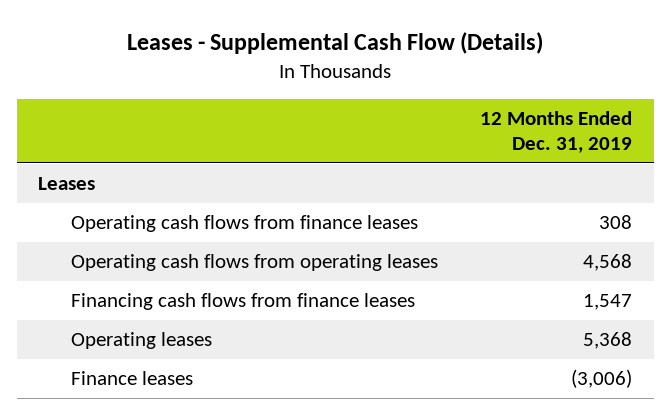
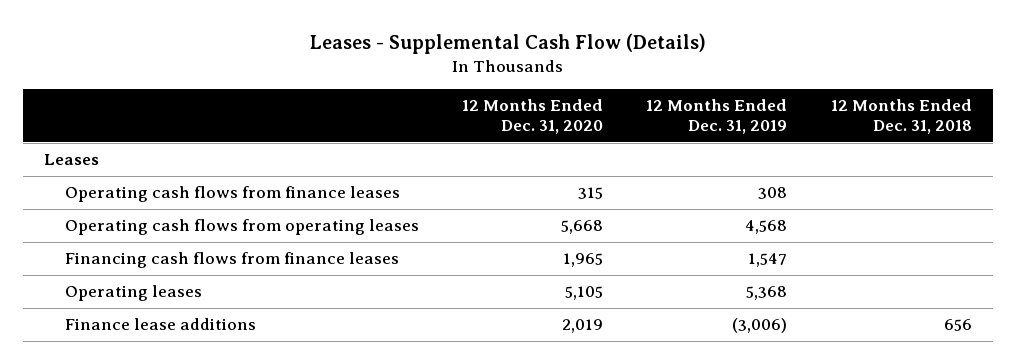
- | 12 Months Ended Dec. 31, 2019
+ | 12 Months Ended Dec. 31, 2020 | 12 Months Ended Dec. 31, 2019 | 12 Months Ended Dec. 31, 2018
- Finance leases | (3,006)
+ Finance lease additions | 2,019 | (3,006) | 656

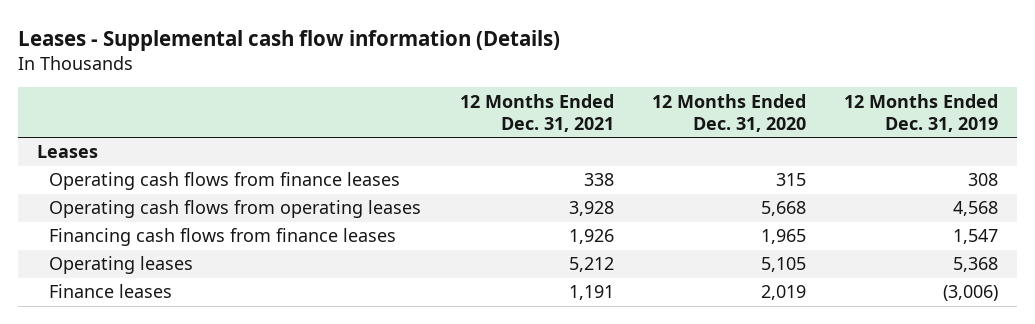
- Leases - Supplemental Cash Flow (Details)
+ Leases - Supplemental cash flow information (Details)
- | 12 Months Ended Dec. 31, 2020 | 12 Months Ended Dec. 31, 2019 | 12 Months Ended Dec. 31, 2018
+ | 12 Months Ended Dec. 31, 2021 | 12 Months Ended Dec. 31, 2020 | 12 Months Ended Dec. 31, 2019
- Finance lease additions | 2,019 | (3,006) | 656
+ Finance leases | 1,191 | 2,019 | (3,006)

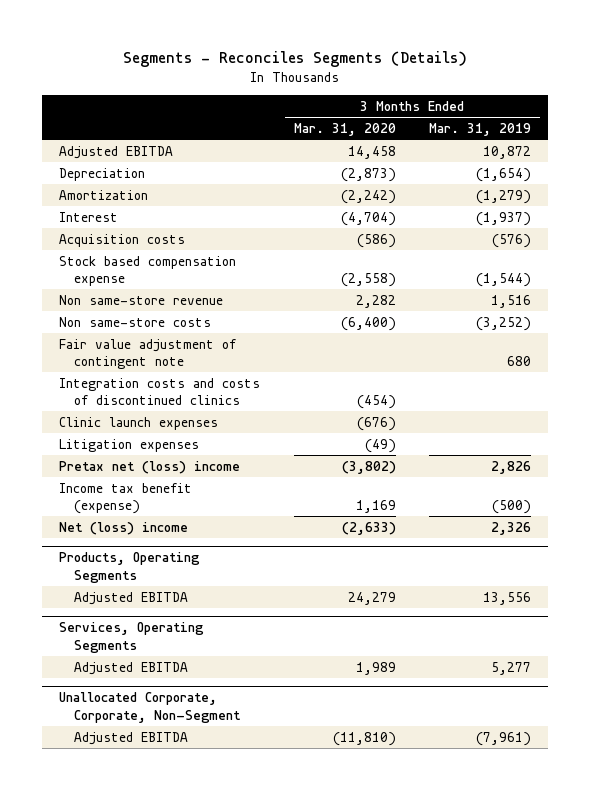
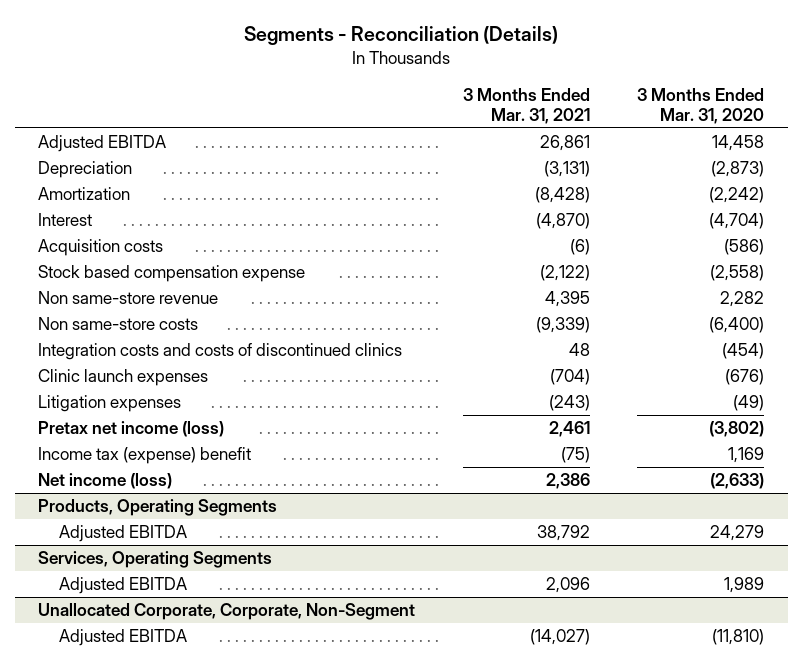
- Segments - Reconciles Segments (Details)
+ Segments - Reconciliation (Details)
- | 3 Months Ended Mar. 31, 2020 | 3 Months Ended Mar. 31, 2019
+ | 3 Months Ended Mar. 31, 2021 | 3 Months Ended Mar. 31, 2020
- Fair value adjustment of contingent note | | 680
- Pretax net (loss) income | (3,802) | 2,826
- Income tax benefit (expense) | 1,169 | (500)
- Net (loss) income | (2,633) | 2,326
+ Pretax net income (loss) | 2,461 | (3,802)
+ Income tax (expense) benefit | (75) | 1,169
+ Net income (loss) | 2,386 | (2,633)

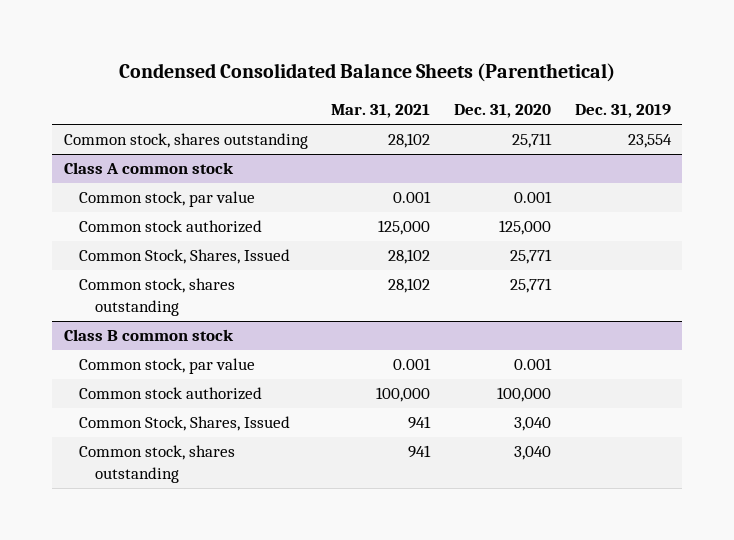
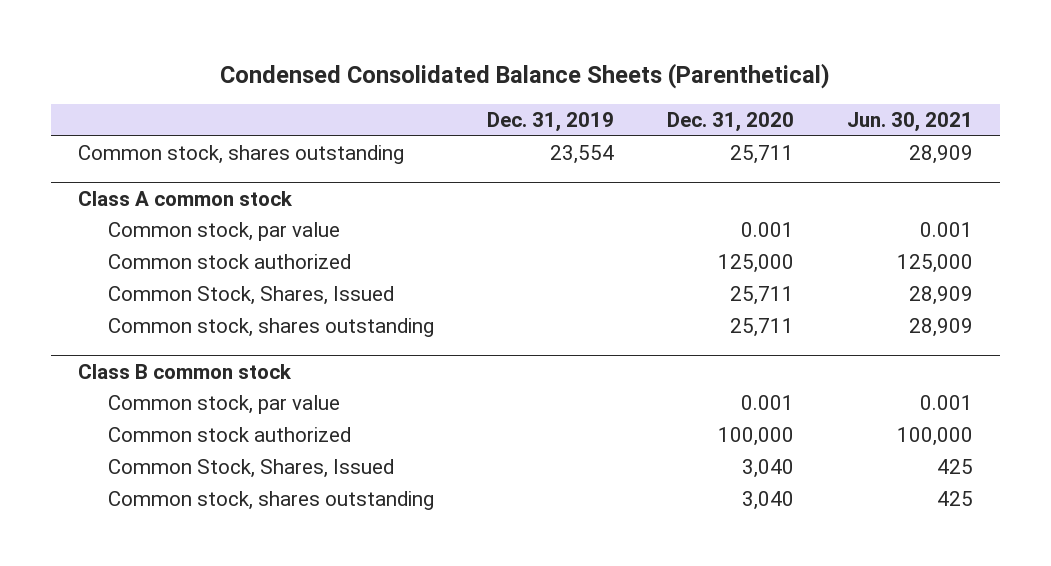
- | Mar. 31, 2021 | Dec. 31, 2020 | Dec. 31, 2019
+ | Dec. 31, 2019 | Dec. 31, 2020 | Jun. 30, 2021
@ Class A common stock
- Common Stock, Shares, Issued | 28,102 | 25,771 |
- Common stock, shares outstanding | 28,102 | 25,771 |
+ Common Stock, Shares, Issued | | 25,711 | 28,909
+ Common stock, shares outstanding | | 25,711 | 28,909

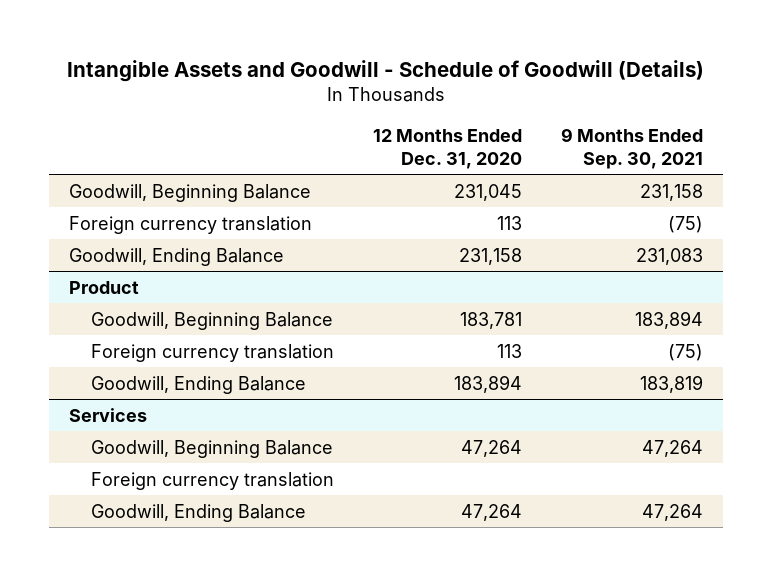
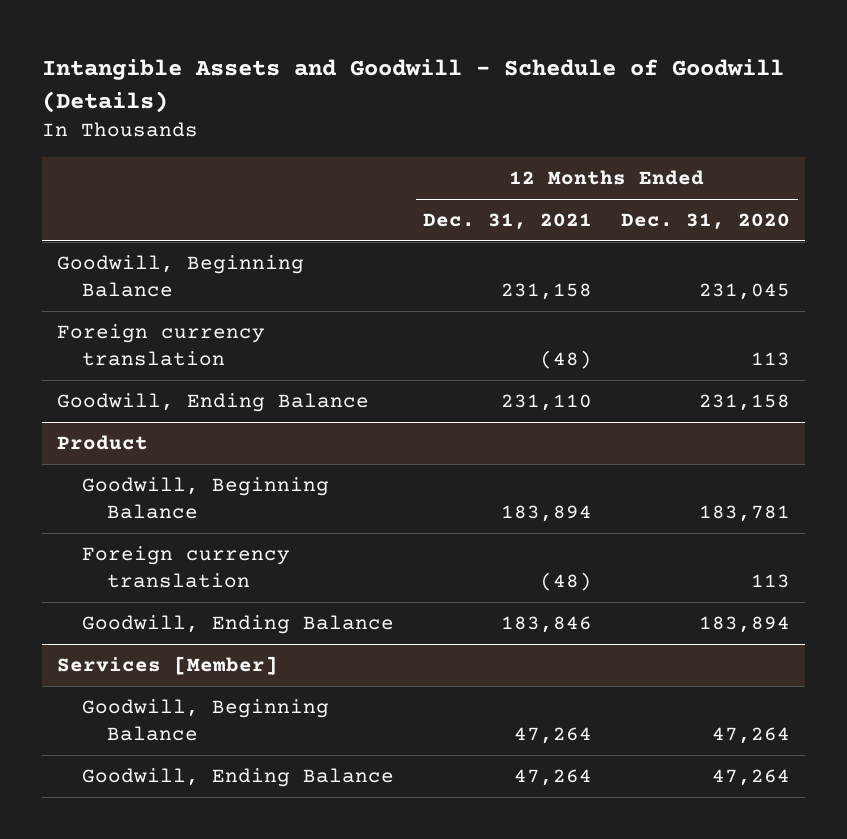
- | 12 Months Ended Dec. 31, 2020 | 9 Months Ended Sep. 30, 2021
+ | 12 Months Ended Dec. 31, 2021 | 12 Months Ended Dec. 31, 2020
- Services
+ Services [Member]
- Foreign currency translation

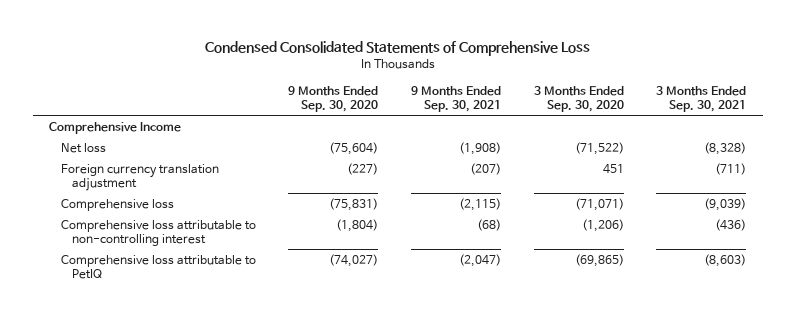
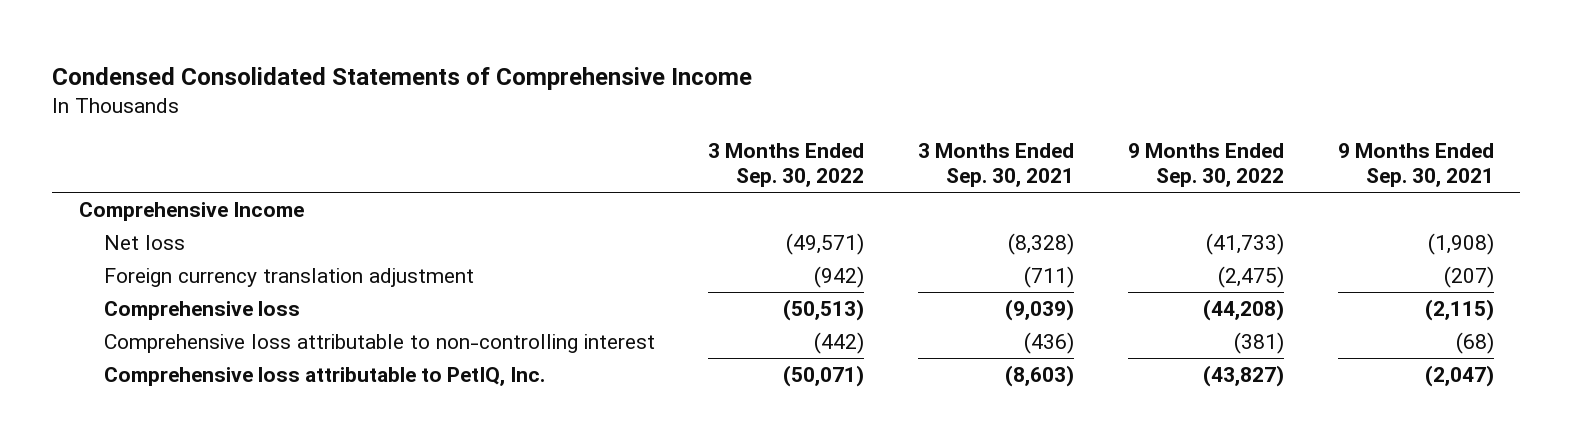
- Condensed Consolidated Statements of Comprehensive Loss
+ Condensed Consolidated Statements of Comprehensive Income
- | 9 Months Ended Sep. 30, 2020 | 9 Months Ended Sep. 30, 2021 | 3 Months Ended Sep. 30, 2020 | 3 Months Ended Sep. 30, 2021
+ | 3 Months Ended Sep. 30, 2022 | 3 Months Ended Sep. 30, 2021 | 9 Months Ended Sep. 30, 2022 | 9 Months Ended Sep. 30, 2021
- Comprehensive loss attributable to PetIQ | (74,027) | (2,047) | (69,865) | (8,603)
+ Comprehensive loss attributable to PetIQ, Inc. | (50,071) | (8,603) | (43,827) | (2,047)

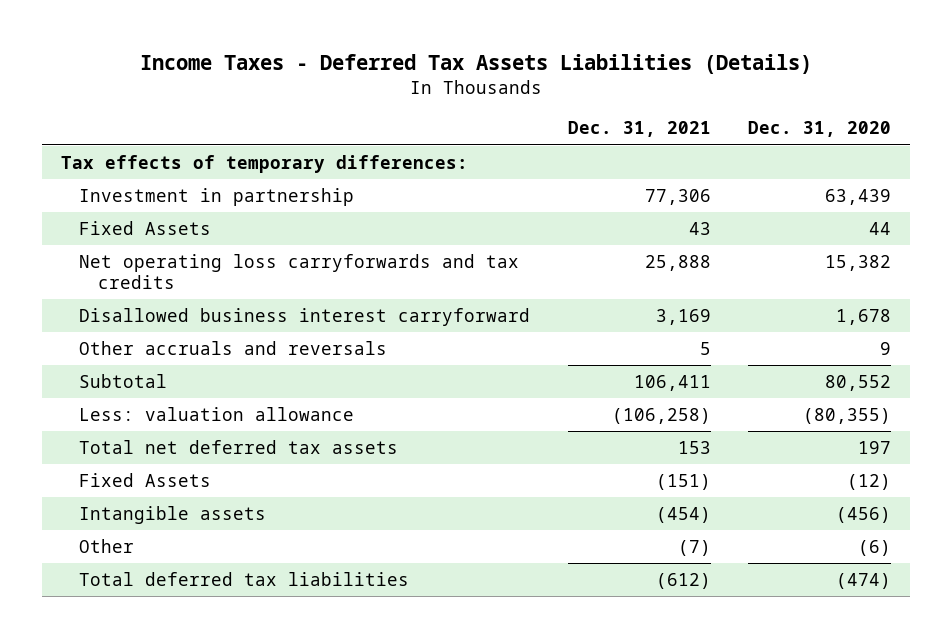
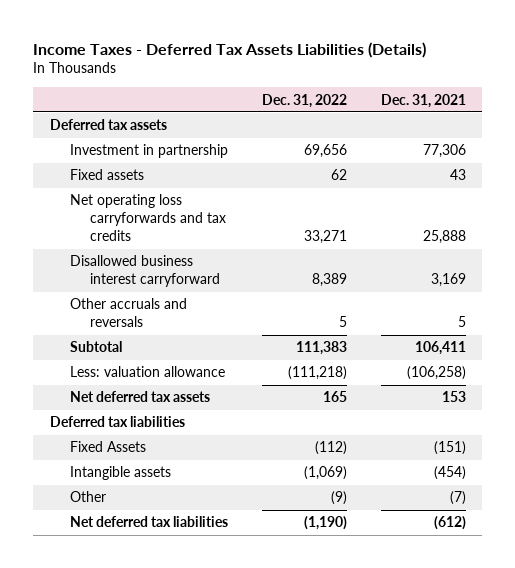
- | Dec. 31, 2021 | Dec. 31, 2020
+ | Dec. 31, 2022 | Dec. 31, 2021
- Tax effects of temporary differences:
+ Deferred tax assets
- Fixed Assets | 43 | 44
+ Fixed assets | 62 | 43
- Total net deferred tax assets | 153 | 197
+ Net deferred tax assets | 165 | 153
+ Deferred tax liabilities
- Total deferred tax liabilities | (612) | (474)
+ Net deferred tax liabilities | (1,190) | (612)

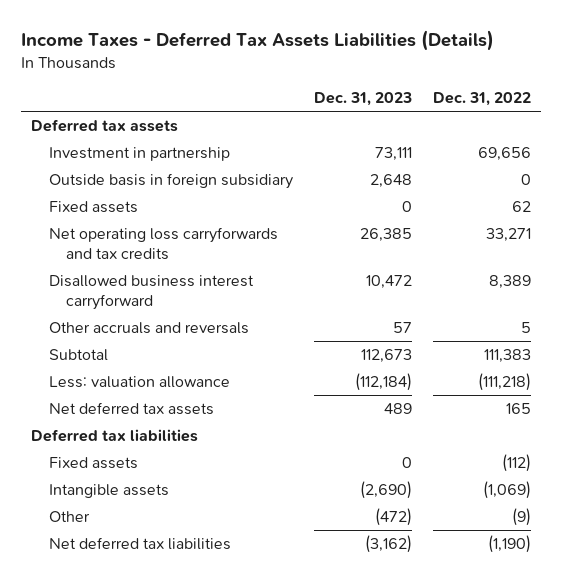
- | Dec. 31, 2022 | Dec. 31, 2021
+ | Dec. 31, 2023 | Dec. 31, 2022
+ Outside basis in foreign subsidiary | 2,648 | 0
- Fixed Assets | (112) | (151)
+ Fixed assets | 0 | (112)

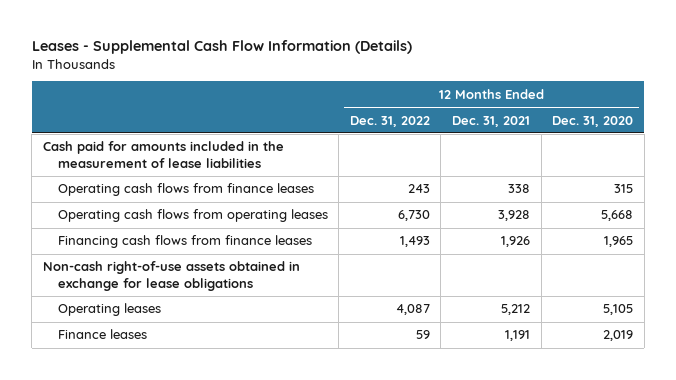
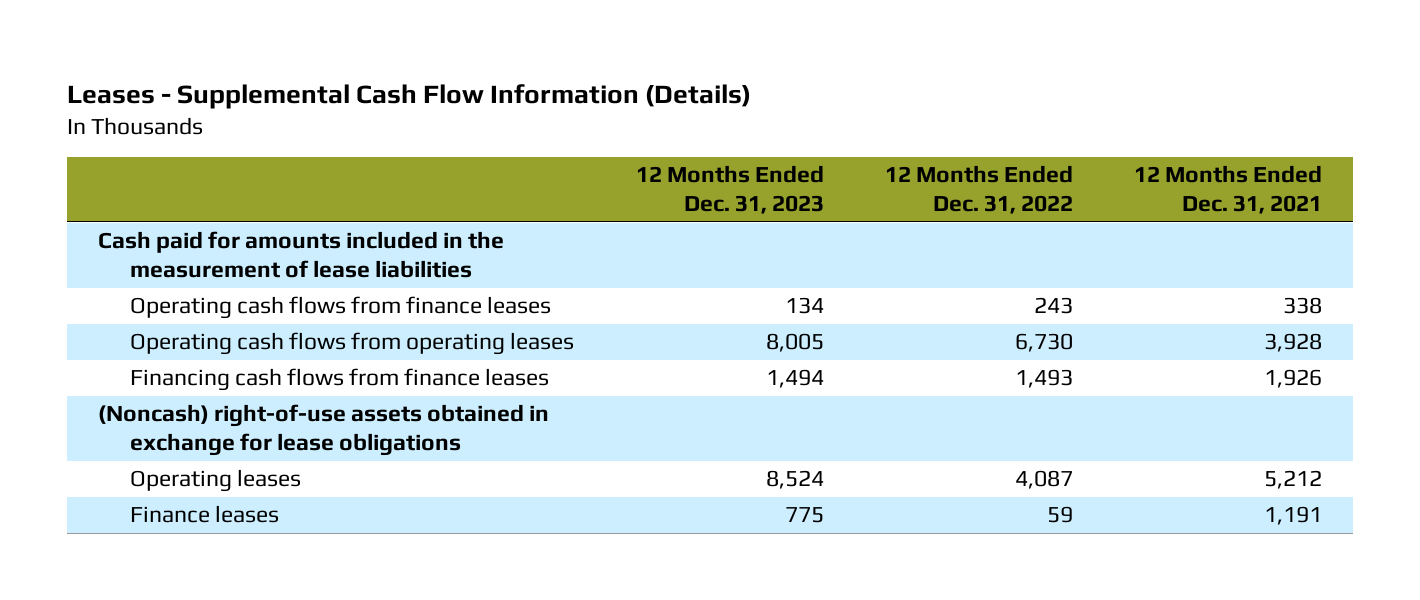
- | 12 Months Ended Dec. 31, 2022 | 12 Months Ended Dec. 31, 2021 | 12 Months Ended Dec. 31, 2020
+ | 12 Months Ended Dec. 31, 2023 | 12 Months Ended Dec. 31, 2022 | 12 Months Ended Dec. 31, 2021
- Non-cash right-of-use assets obtained in exchange for lease obligations
+ (Noncash) right-of-use assets obtained in exchange for lease obligations

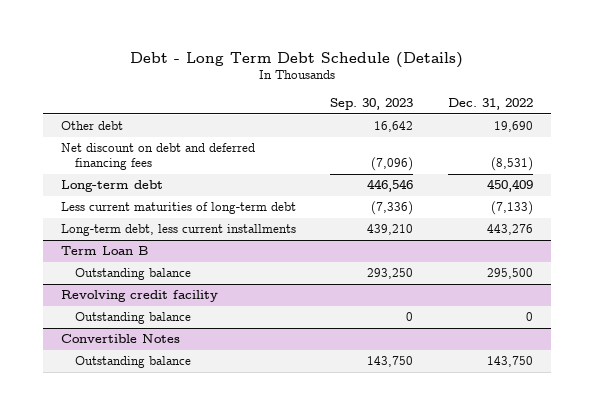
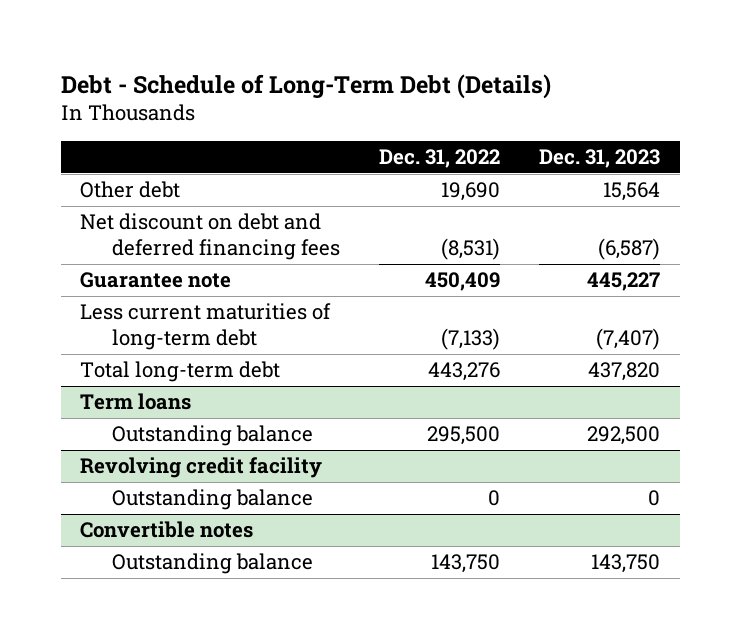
- Debt - Long Term Debt Schedule (Details)
+ Debt - Schedule of Long-Term Debt (Details)
- | Sep. 30, 2023 | Dec. 31, 2022
+ | Dec. 31, 2022 | Dec. 31, 2023
- Long-term debt | 446,546 | 450,409
+ Guarantee note | 450,409 | 445,227
- Long-term debt, less current installments | 439,210 | 443,276
- Term Loan B
+ Total long-term debt | 443,276 | 437,820
+ Term loans
- Convertible Notes
+ Convertible notes

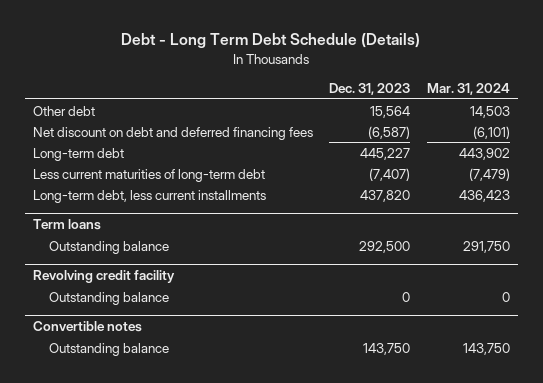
- Debt - Schedule of Long-Term Debt (Details)
+ Debt - Long Term Debt Schedule (Details)
- | Dec. 31, 2022 | Dec. 31, 2023
+ | Dec. 31, 2023 | Mar. 31, 2024
- Guarantee note | 450,409 | 445,227
+ Long-term debt | 445,227 | 443,902
- Total long-term debt | 443,276 | 437,820
+ Long-term debt, less current installments | 437,820 | 436,423

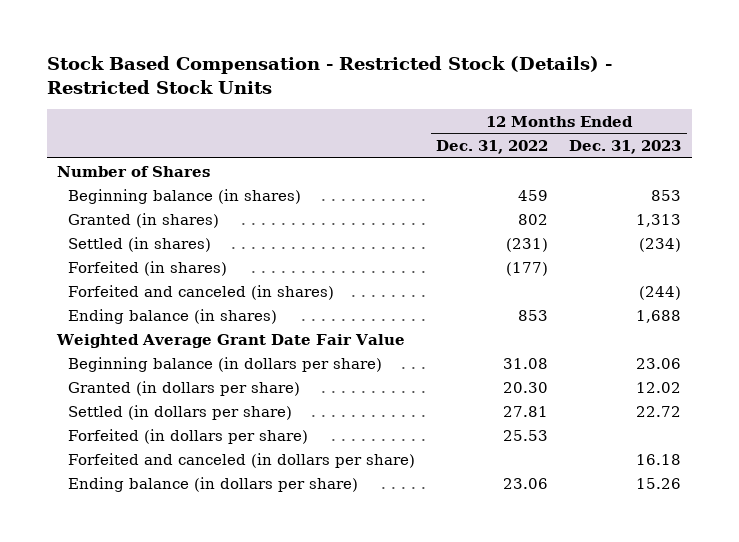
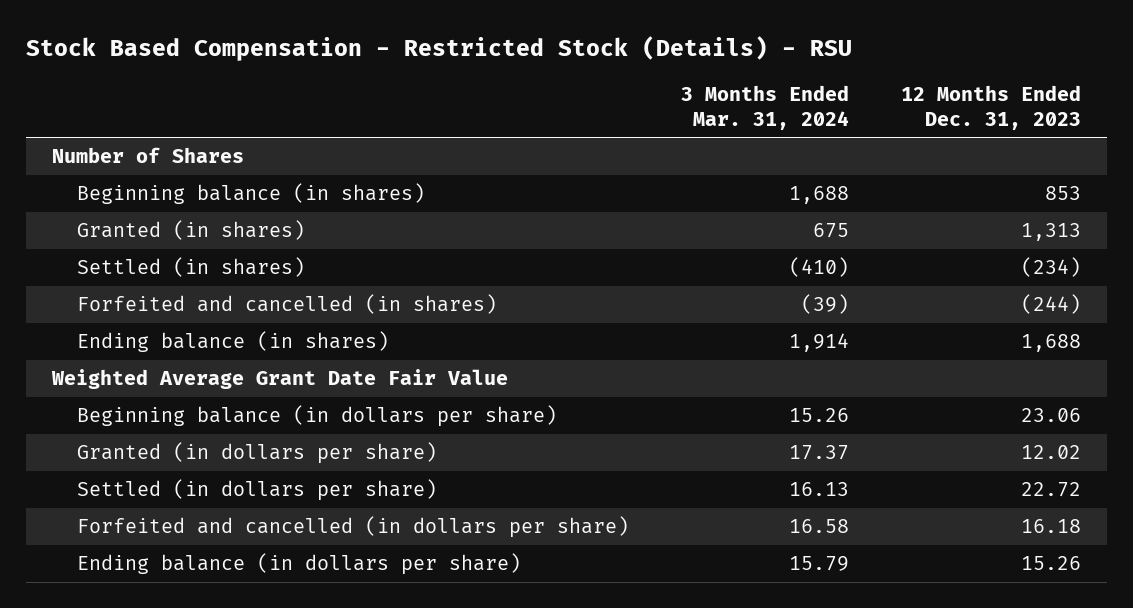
- Stock Based Compensation - Restricted Stock (Details) - Restricted Stock Units
+ Stock Based Compensation - Restricted Stock (Details) - RSU
- | 12 Months Ended Dec. 31, 2022 | 12 Months Ended Dec. 31, 2023
+ | 3 Months Ended Mar. 31, 2024 | 12 Months Ended Dec. 31, 2023
- Forfeited (in shares) | (177) |
- Forfeited and canceled (in shares) | | (244)
+ Forfeited and cancelled (in shares) | (39) | (244)
- Forfeited (in dollars per share) | 25.53 |
- Forfeited and canceled (in dollars per share) | | 16.18
+ Forfeited and cancelled (in dollars per share) | 16.58 | 16.18

